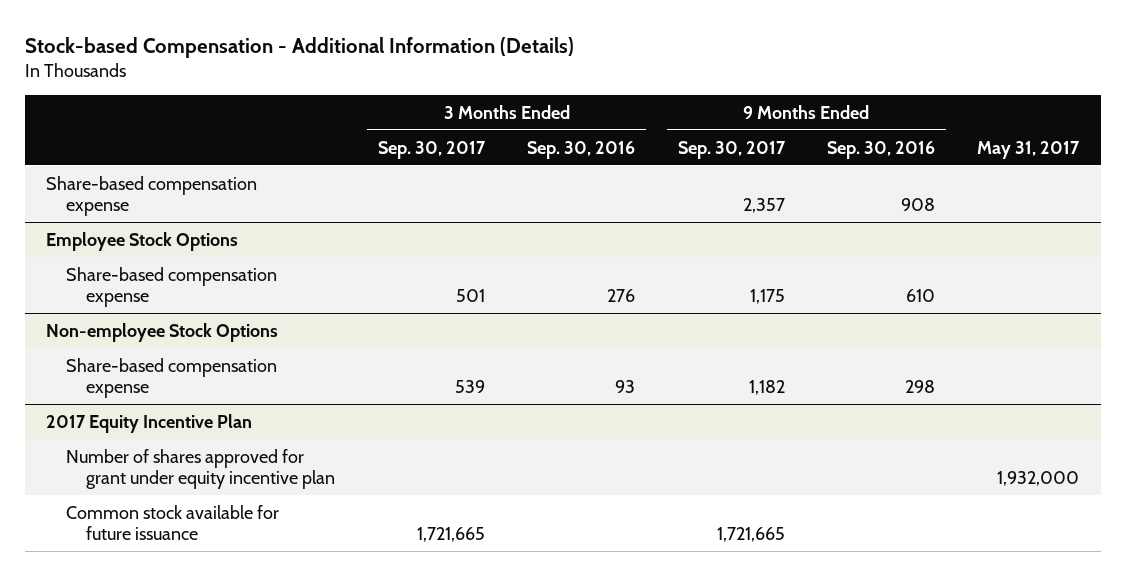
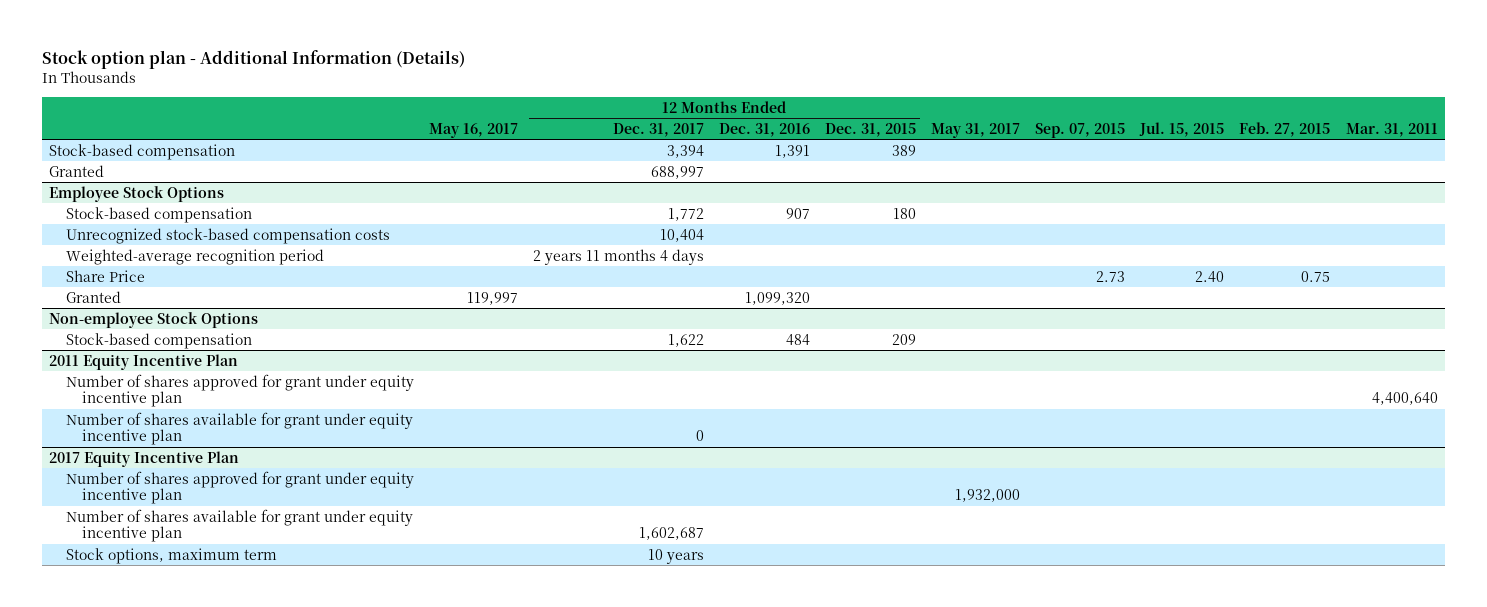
- Stock-based Compensation - Additional Information (Details)
+ Stock option plan - Additional Information (Details)
- | 3 Months Ended Sep. 30, 2017 | 3 Months Ended Sep. 30, 2016 | 9 Months Ended Sep. 30, 2017 | 9 Months Ended Sep. 30, 2016 | May 31, 2017
+ | May 16, 2017 | 12 Months Ended Dec. 31, 2017 | 12 Months Ended Dec. 31, 2016 | 12 Months Ended Dec. 31, 2015 | May 31, 2017 | Sep. 07, 2015 | Jul. 15, 2015 | Feb. 27, 2015 | Mar. 31, 2011
- Share-based compensation expense | | | 2,357 | 908 |
+ Stock-based compensation | | 3,394 | 1,391 | 389 | | | | |
+ Granted | | 688,997 | | | | | | |
@ Employee Stock Options
- Share-based compensation expense | 501 | 276 | 1,175 | 610 |
+ Stock-based compensation | | 1,772 | 907 | 180 | | | | |
+ Unrecognized stock-based compensation costs | | 10,404 | | | | | | |
+ Weighted-average recognition period | | 2 years 11 months 4 days | | | | | | |
+ Share Price | | | | | | 2.73 | 2.40 | 0.75 |
+ Granted | 119,997 | | 1,099,320 | | | | | |
@ Non-employee Stock Options
- Share-based compensation expense | 539 | 93 | 1,182 | 298 |
+ Stock-based compensation | | 1,622 | 484 | 209 | | | | |
+ 2011 Equity Incentive Plan
+ Number of shares approved for grant under equity incentive plan | | | | | | | | | 4,400,640
+ Number of shares available for grant under equity incentive plan | | 0 | | | | | | |
@ 2017 Equity Incentive Plan
- Common stock available for future issuance | 1,721,665 | | 1,721,665 | |
+ Number of shares available for grant under equity incentive plan | | 1,602,687 | | | | | | |
+ Stock options, maximum term | | 10 years | | | | | | |

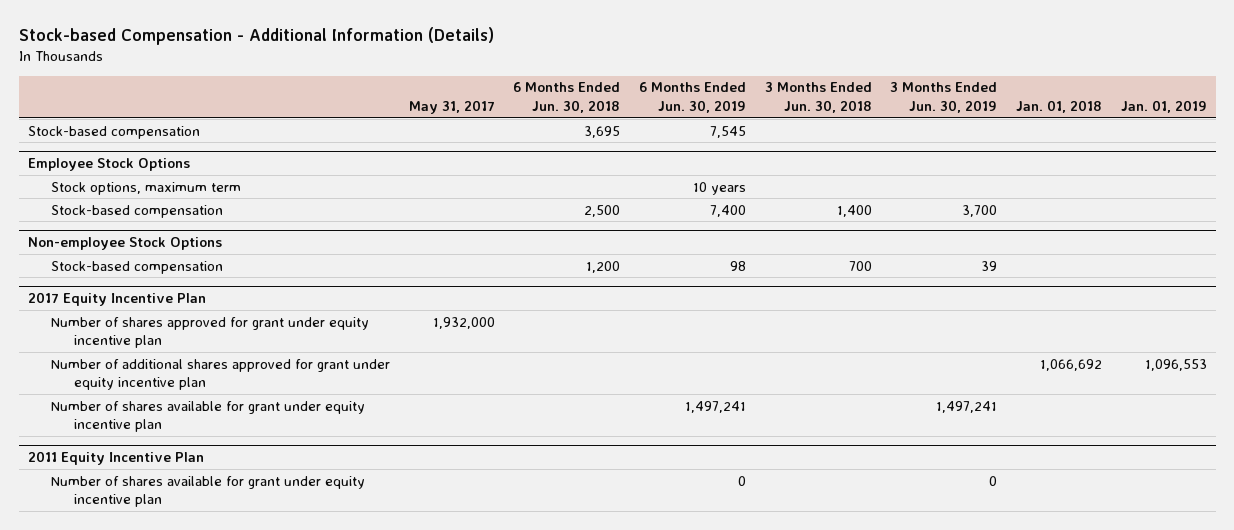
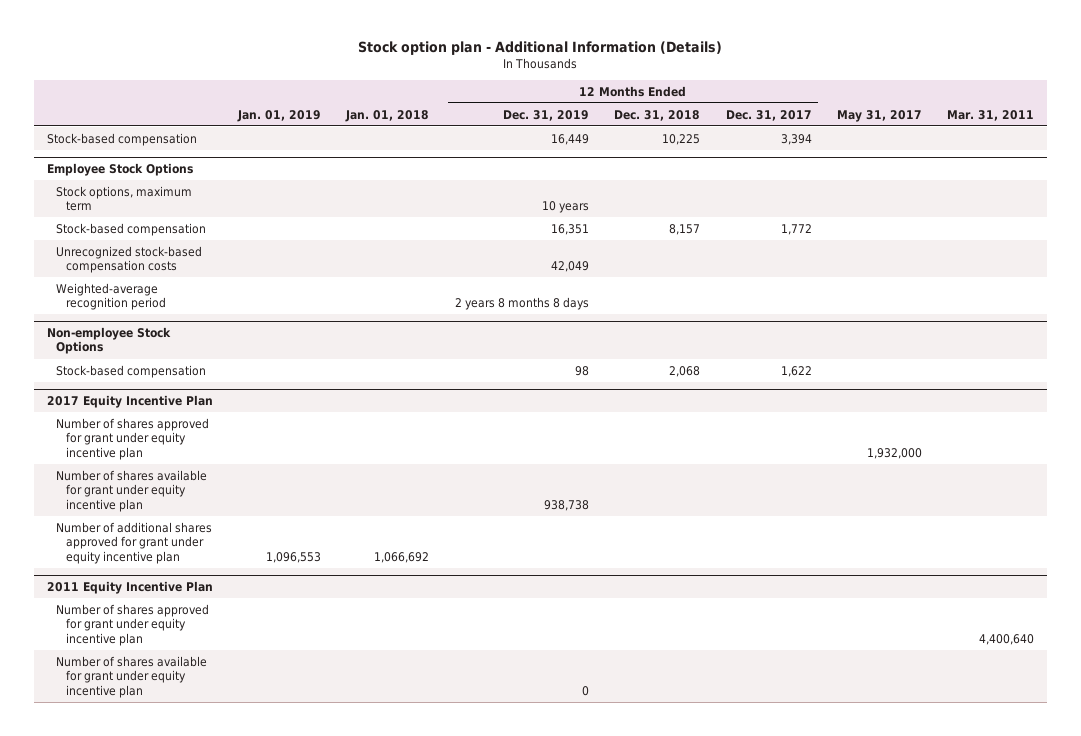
- Stock-based Compensation - Additional Information (Details)
+ Stock option plan - Additional Information (Details)
- | May 31, 2017 | 6 Months Ended Jun. 30, 2018 | 6 Months Ended Jun. 30, 2019 | 3 Months Ended Jun. 30, 2018 | 3 Months Ended Jun. 30, 2019 | Jan. 01, 2018 | Jan. 01, 2019
+ | Jan. 01, 2019 | Jan. 01, 2018 | 12 Months Ended Dec. 31, 2019 | 12 Months Ended Dec. 31, 2018 | 12 Months Ended Dec. 31, 2017 | May 31, 2017 | Mar. 31, 2011
@ Employee Stock Options
+ Unrecognized stock-based compensation costs | | | 42,049 | | | |
+ Weighted-average recognition period | | | 2 years 8 months 8 days | | | |
@ 2017 Equity Incentive Plan
moved down: Number of additional shares approved for grant under equity incentive plan | 1,096,553 | 1,066,692 | | | | |
@ 2011 Equity Incentive Plan
+ Number of shares approved for grant under equity incentive plan | | | | | | | 4,400,640

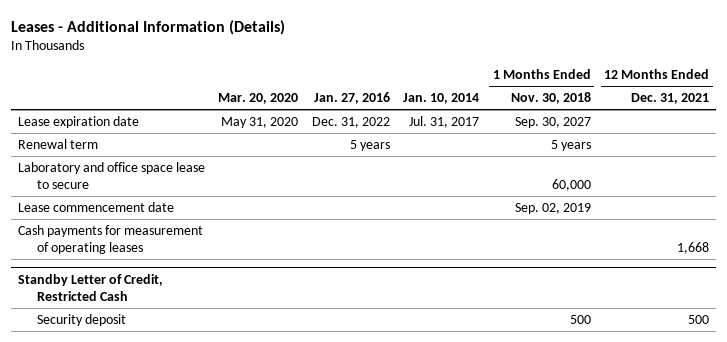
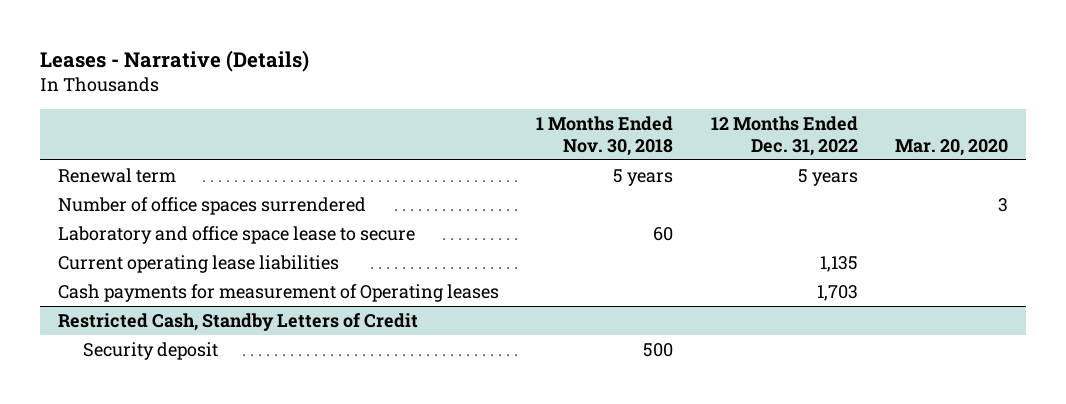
- Leases - Additional Information (Details)
+ Leases - Narrative (Details)
- | Mar. 20, 2020 | Jan. 27, 2016 | Jan. 10, 2014 | 1 Months Ended Nov. 30, 2018 | 12 Months Ended Dec. 31, 2021
+ | 1 Months Ended Nov. 30, 2018 | 12 Months Ended Dec. 31, 2022 | Mar. 20, 2020
- Lease expiration date | May 31, 2020 | Dec. 31, 2022 | Jul. 31, 2017 | Sep. 30, 2027 |
- Laboratory and office space lease to secure | | | | 60,000 |
- Lease commencement date | | | | Sep. 02, 2019 |
- Cash payments for measurement of operating leases | | | | | 1,668
- Standby Letter of Credit, Restricted Cash
+ Number of office spaces surrendered | | | 3
+ Laboratory and office space lease to secure | 60 | |
+ Current operating lease liabilities | | 1,135 |
+ Cash payments for measurement of Operating leases | | 1,703 |
+ Restricted Cash, Standby Letters of Credit

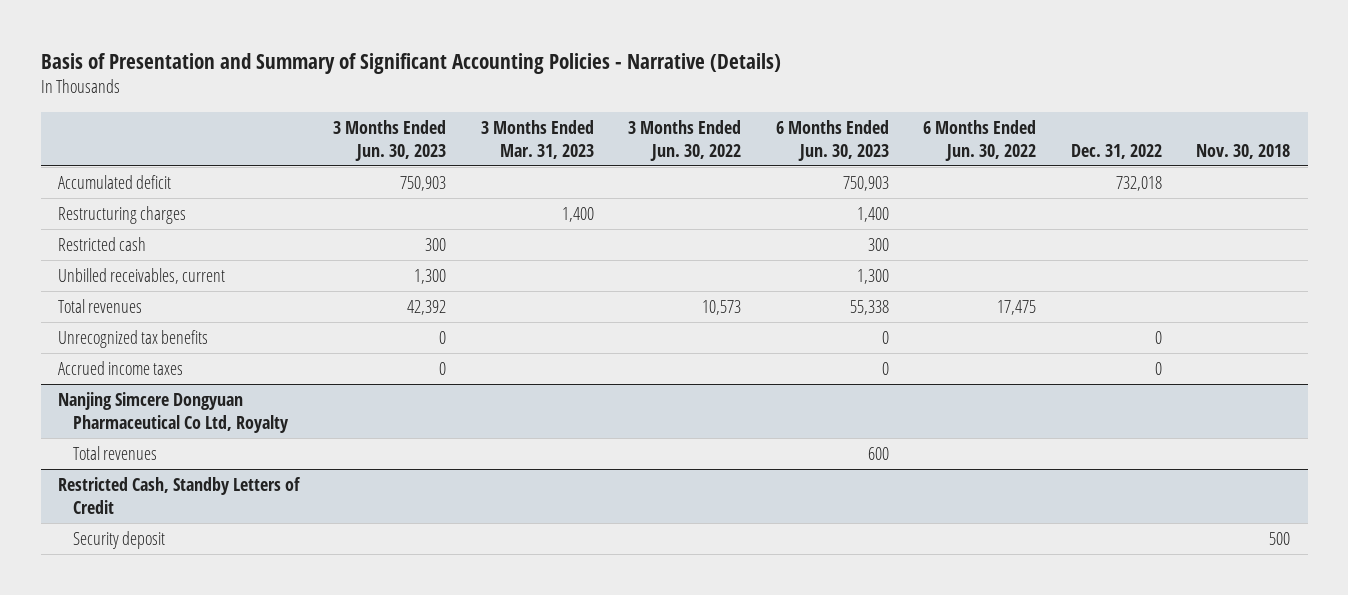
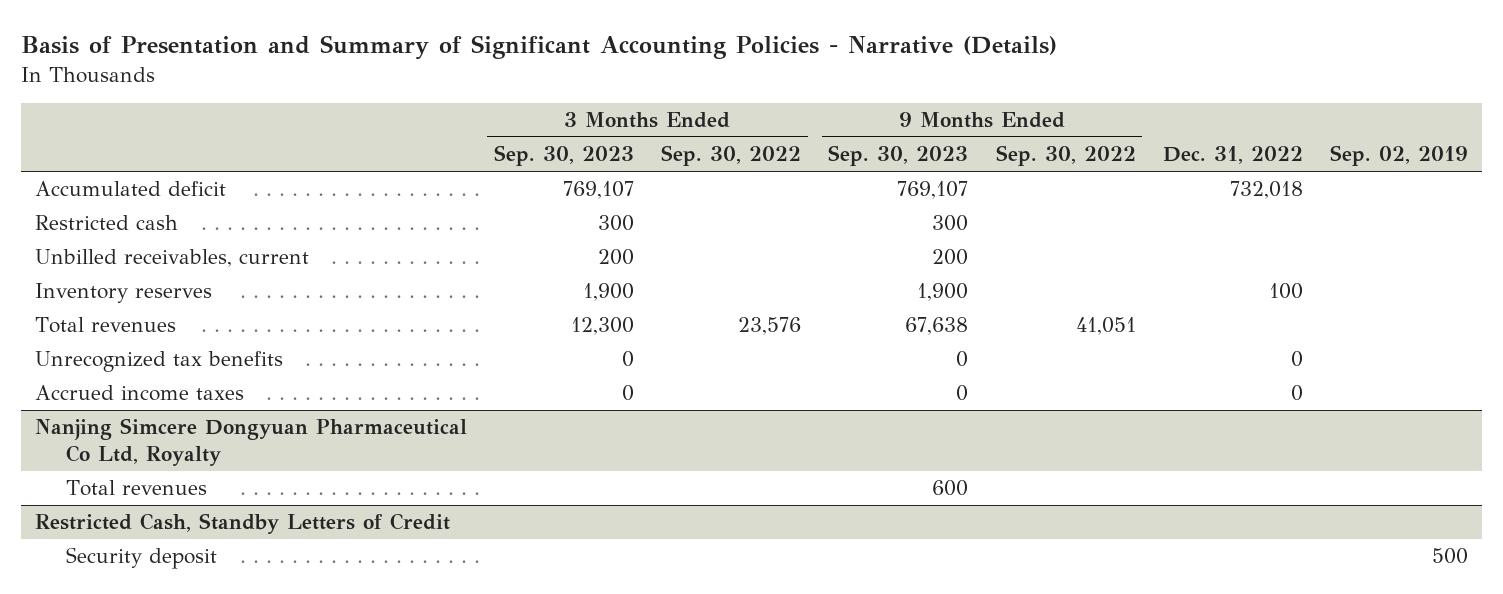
- | 3 Months Ended Jun. 30, 2023 | 3 Months Ended Mar. 31, 2023 | 3 Months Ended Jun. 30, 2022 | 6 Months Ended Jun. 30, 2023 | 6 Months Ended Jun. 30, 2022 | Dec. 31, 2022 | Nov. 30, 2018
+ | 3 Months Ended Sep. 30, 2023 | 3 Months Ended Sep. 30, 2022 | 9 Months Ended Sep. 30, 2023 | 9 Months Ended Sep. 30, 2022 | Dec. 31, 2022 | Sep. 02, 2019
- Restructuring charges | | 1,400 | | 1,400 | | |
+ Inventory reserves | 1,900 | | 1,900 | | 100 |

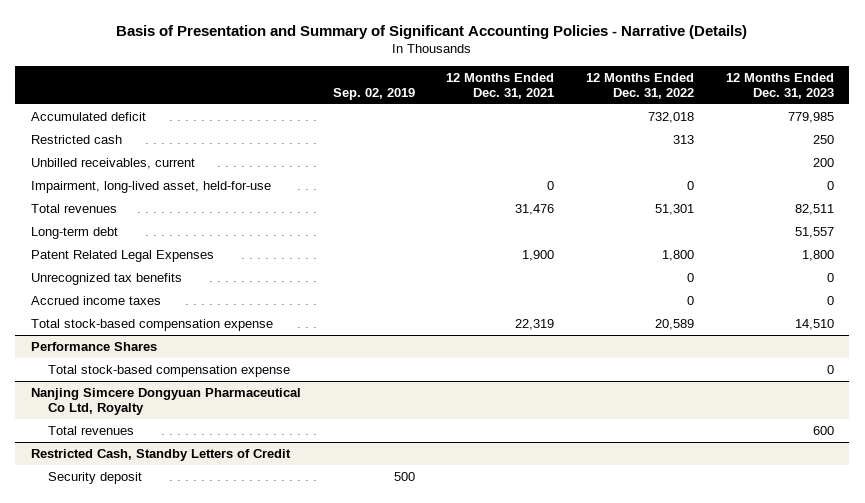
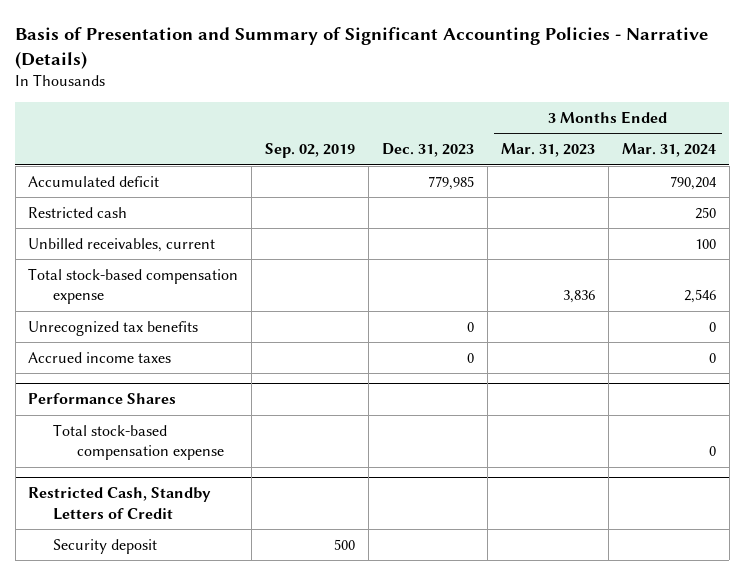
- | Sep. 02, 2019 | 12 Months Ended Dec. 31, 2021 | 12 Months Ended Dec. 31, 2022 | 12 Months Ended Dec. 31, 2023
+ | Sep. 02, 2019 | Dec. 31, 2023 | 3 Months Ended Mar. 31, 2023 | 3 Months Ended Mar. 31, 2024
- Impairment, long-lived asset, held-for-use | | 0 | 0 | 0
- Total revenues | | 31,476 | 51,301 | 82,511
- Long-term debt | | | | 51,557
- Patent Related Legal Expenses | | 1,900 | 1,800 | 1,800
moved up: Total stock-based compensation expense | | | 3,836 | 2,546
- Nanjing Simcere Dongyuan Pharmaceutical Co Ltd, Royalty
- Total revenues | | | | 600

